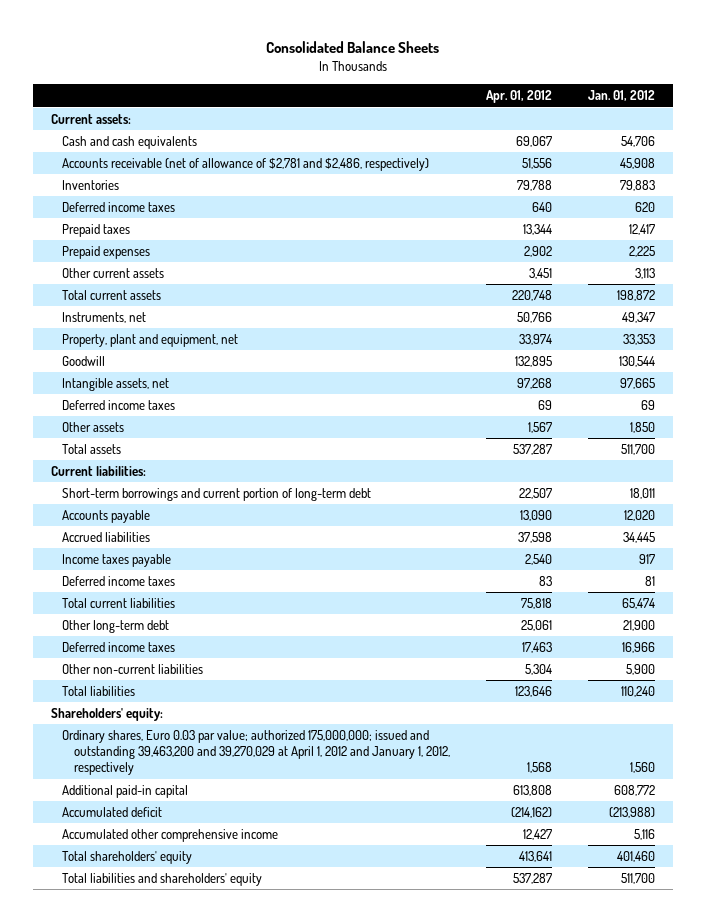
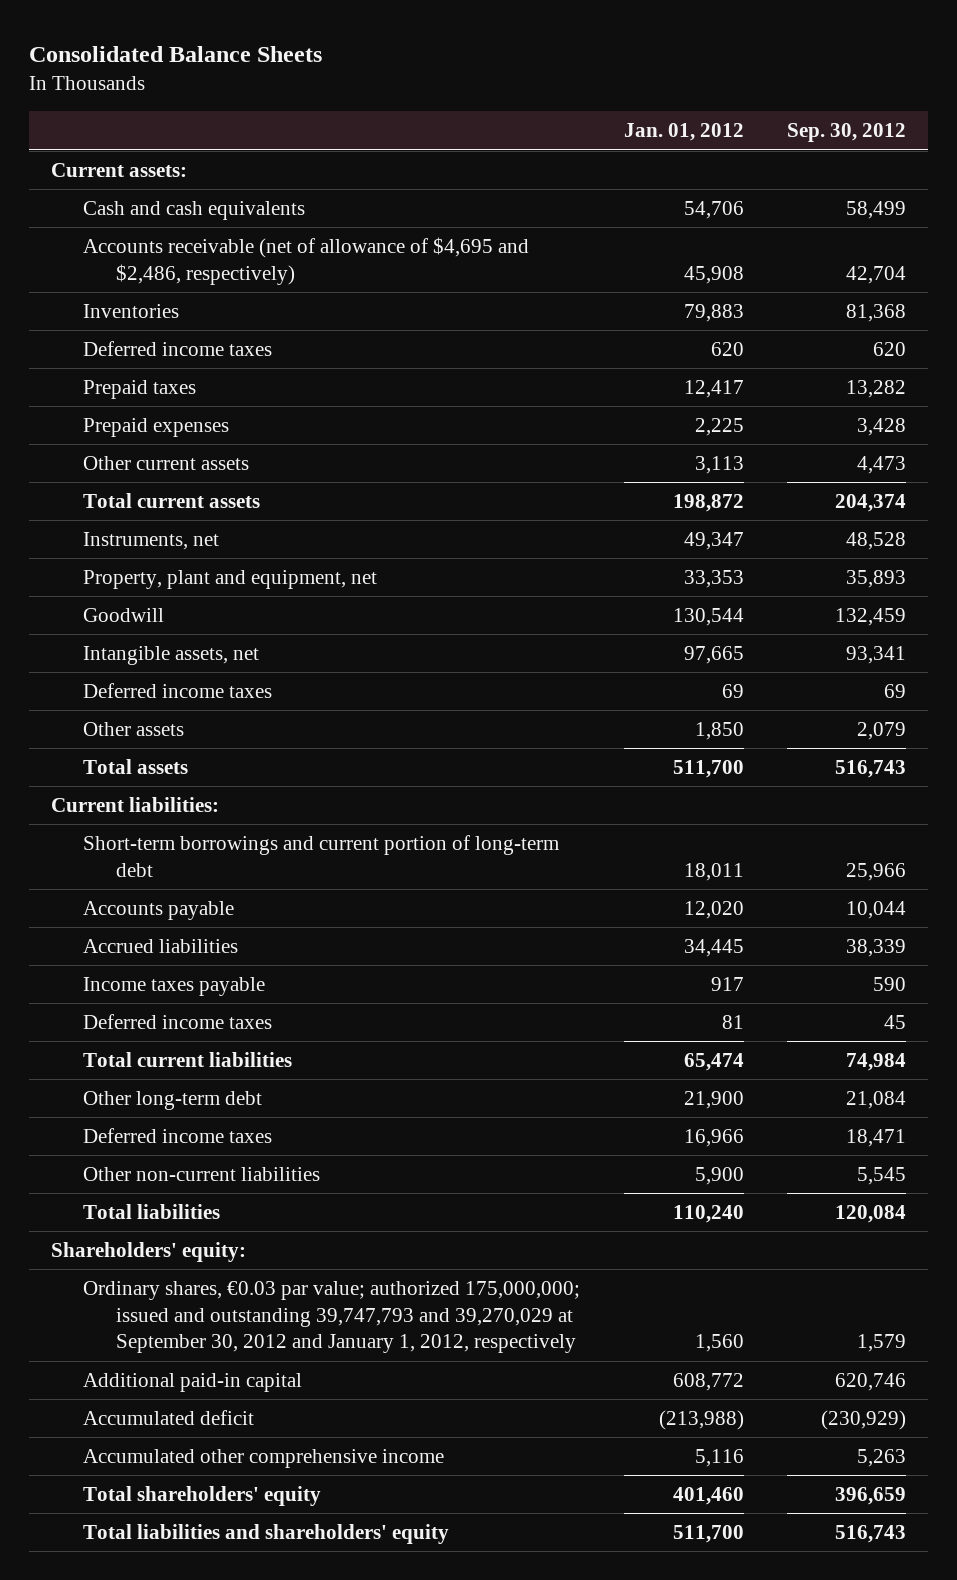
- | Apr. 01, 2012 | Jan. 01, 2012
+ | Jan. 01, 2012 | Sep. 30, 2012
- Accounts receivable (net of allowance of $2,781 and $2,486, respectively) | 51,556 | 45,908
+ Accounts receivable (net of allowance of $4,695 and $2,486, respectively) | 45,908 | 42,704
- Ordinary shares, Euro 0.03 par value; authorized 175,000,000; issued and outstanding 39,463,200 and 39,270,029 at April 1, 2012 and January 1, 2012, respectively | 1,568 | 1,560
+ Ordinary shares, €0.03 par value; authorized 175,000,000; issued and outstanding 39,747,793 and 39,270,029 at September 30, 2012 and January 1, 2012, respectively | 1,560 | 1,579

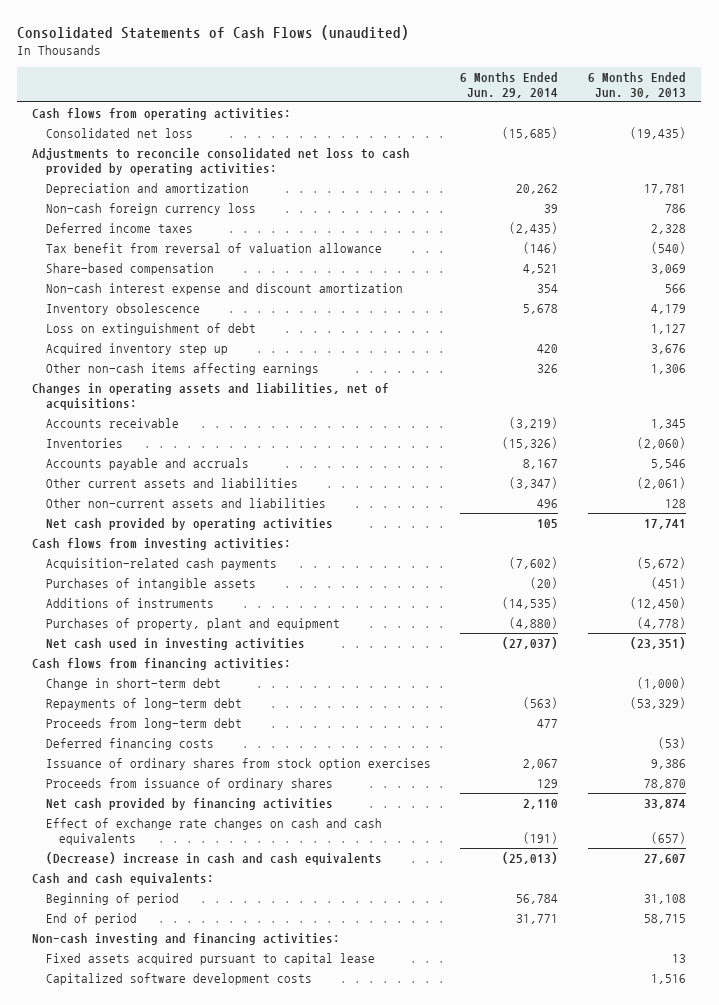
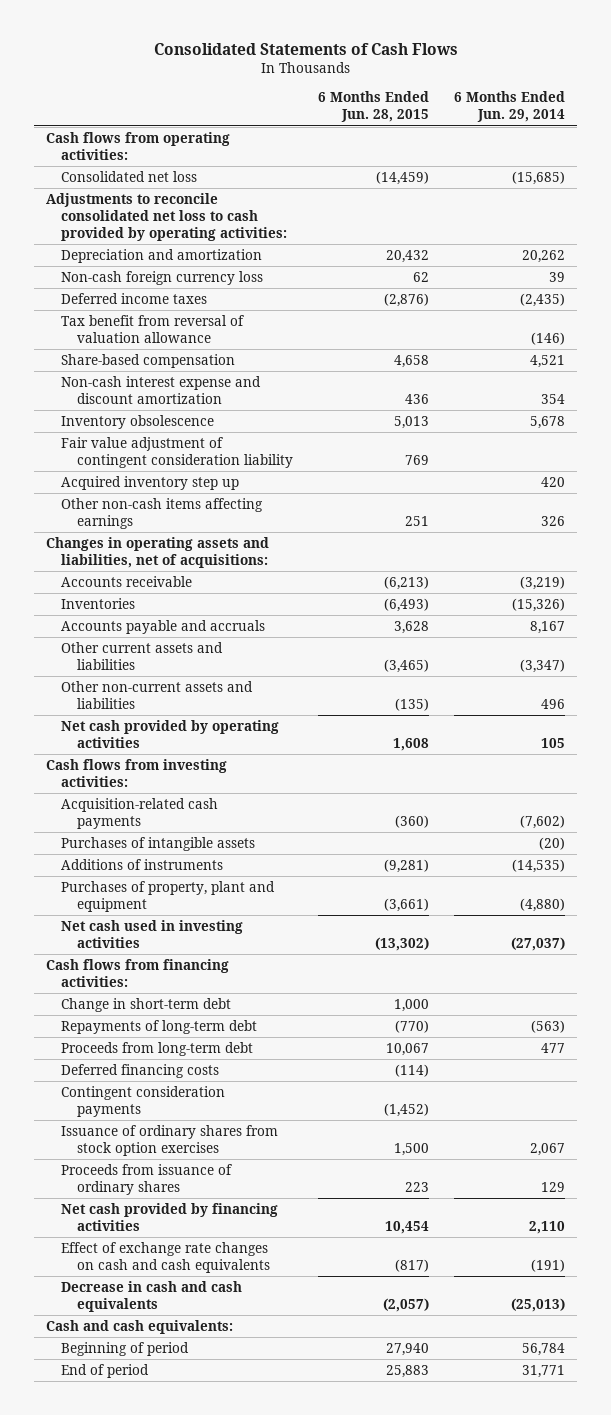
- Consolidated Statements of Cash Flows (unaudited)
+ Consolidated Statements of Cash Flows
- | 6 Months Ended Jun. 29, 2014 | 6 Months Ended Jun. 30, 2013
+ | 6 Months Ended Jun. 28, 2015 | 6 Months Ended Jun. 29, 2014
- Loss on extinguishment of debt | | 1,127
+ Fair value adjustment of contingent consideration liability | 769 |
+ Contingent consideration payments | (1,452) |
- (Decrease) increase in cash and cash equivalents | (25,013) | 27,607
+ Decrease in cash and cash equivalents | (2,057) | (25,013)
- Non-cash investing and financing activities:
- Fixed assets acquired pursuant to capital lease | | 13
- Capitalized software development costs | | 1,516

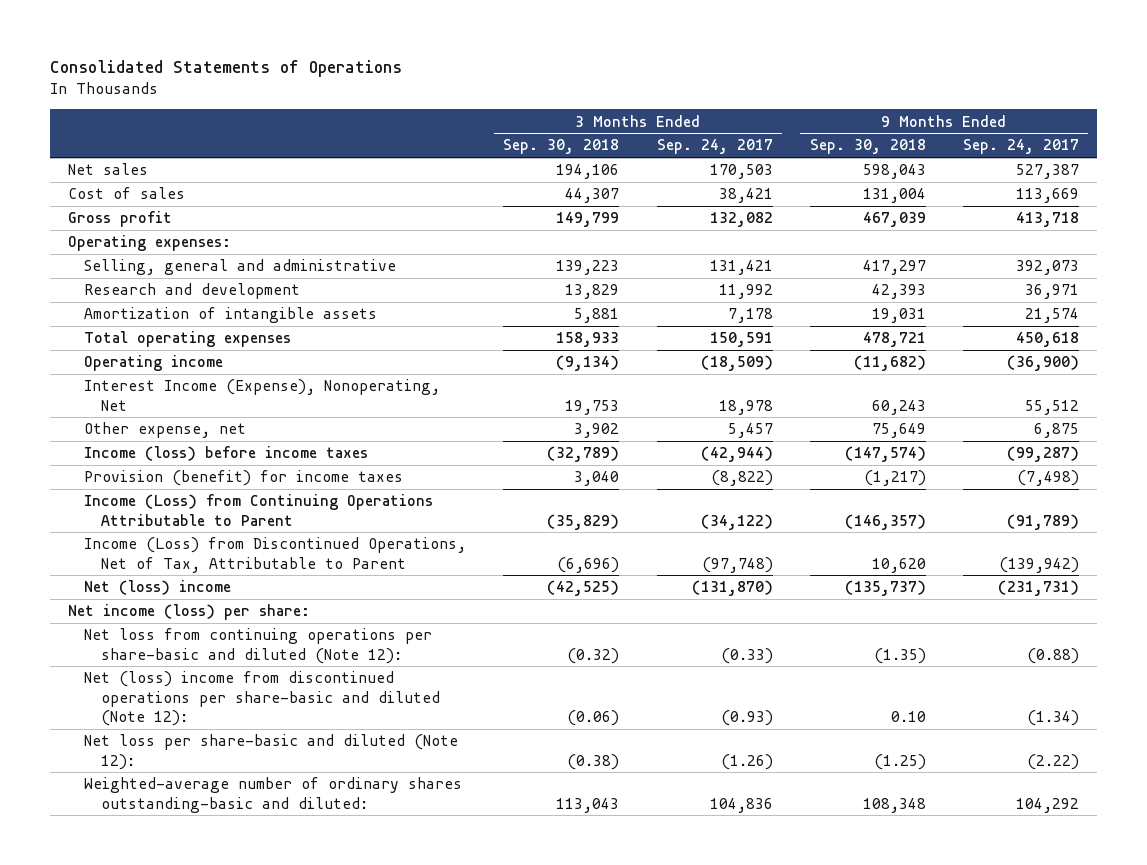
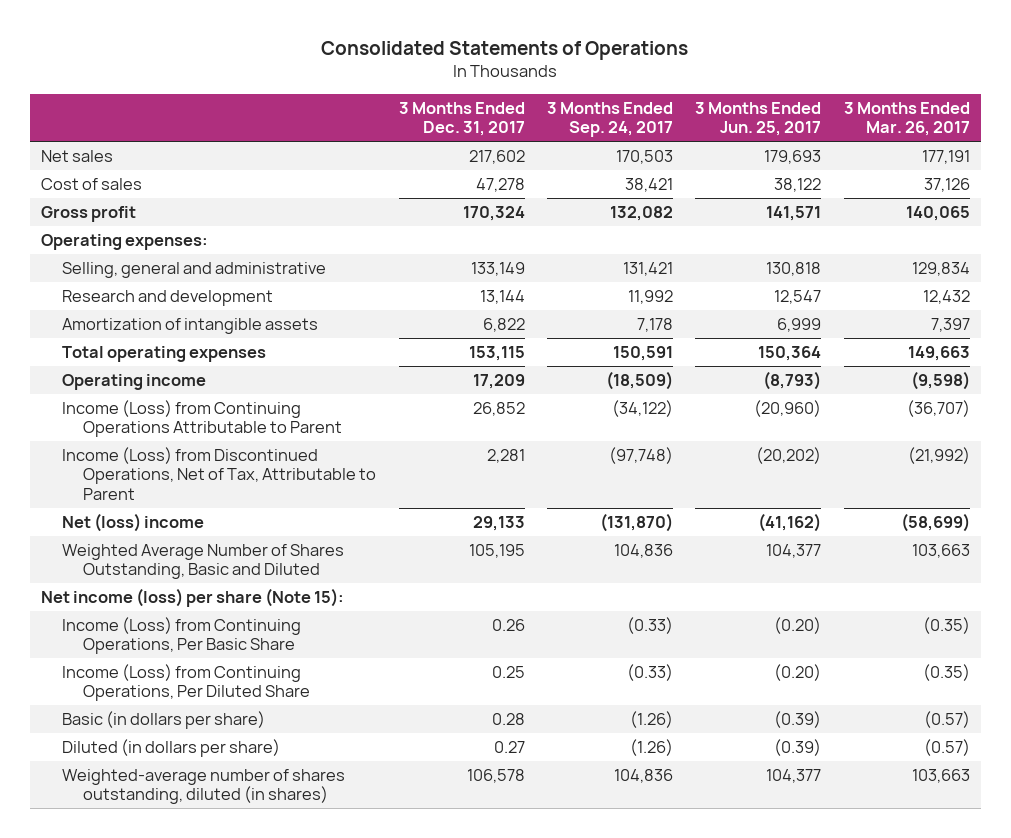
- | 3 Months Ended Sep. 30, 2018 | 3 Months Ended Sep. 24, 2017 | 9 Months Ended Sep. 30, 2018 | 9 Months Ended Sep. 24, 2017
+ | 3 Months Ended Dec. 31, 2017 | 3 Months Ended Sep. 24, 2017 | 3 Months Ended Jun. 25, 2017 | 3 Months Ended Mar. 26, 2017
- Interest Income (Expense), Nonoperating, Net | 19,753 | 18,978 | 60,243 | 55,512
- Other expense, net | 3,902 | 5,457 | 75,649 | 6,875
- Income (loss) before income taxes | (32,789) | (42,944) | (147,574) | (99,287)
- Provision (benefit) for income taxes | 3,040 | (8,822) | (1,217) | (7,498)
- Net income (loss) per share:
- Net loss from continuing operations per share-basic and diluted (Note 12): | (0.32) | (0.33) | (1.35) | (0.88)
- Net (loss) income from discontinued operations per share-basic and diluted (Note 12): | (0.06) | (0.93) | 0.10 | (1.34)
- Net loss per share-basic and diluted (Note 12): | (0.38) | (1.26) | (1.25) | (2.22)
- Weighted-average number of ordinary shares outstanding-basic and diluted: | 113,043 | 104,836 | 108,348 | 104,292
+ Weighted Average Number of Shares Outstanding, Basic and Diluted | 105,195 | 104,836 | 104,377 | 103,663
+ Net income (loss) per share (Note 15):
+ Income (Loss) from Continuing Operations, Per Basic Share | 0.26 | (0.33) | (0.20) | (0.35)
+ Income (Loss) from Continuing Operations, Per Diluted Share | 0.25 | (0.33) | (0.20) | (0.35)
+ Basic (in dollars per share) | 0.28 | (1.26) | (0.39) | (0.57)
+ Diluted (in dollars per share) | 0.27 | (1.26) | (0.39) | (0.57)
+ Weighted-average number of shares outstanding, diluted (in shares) | 106,578 | 104,836 | 104,377 | 103,663

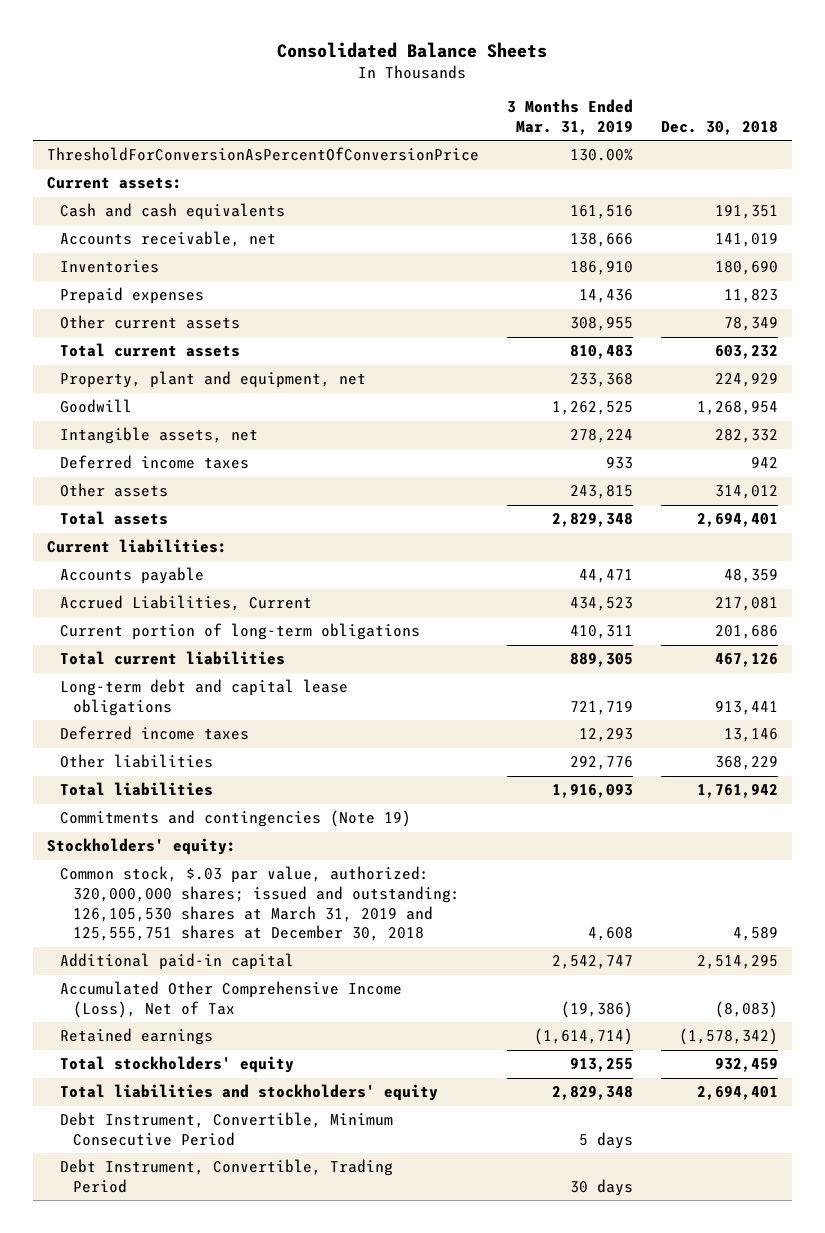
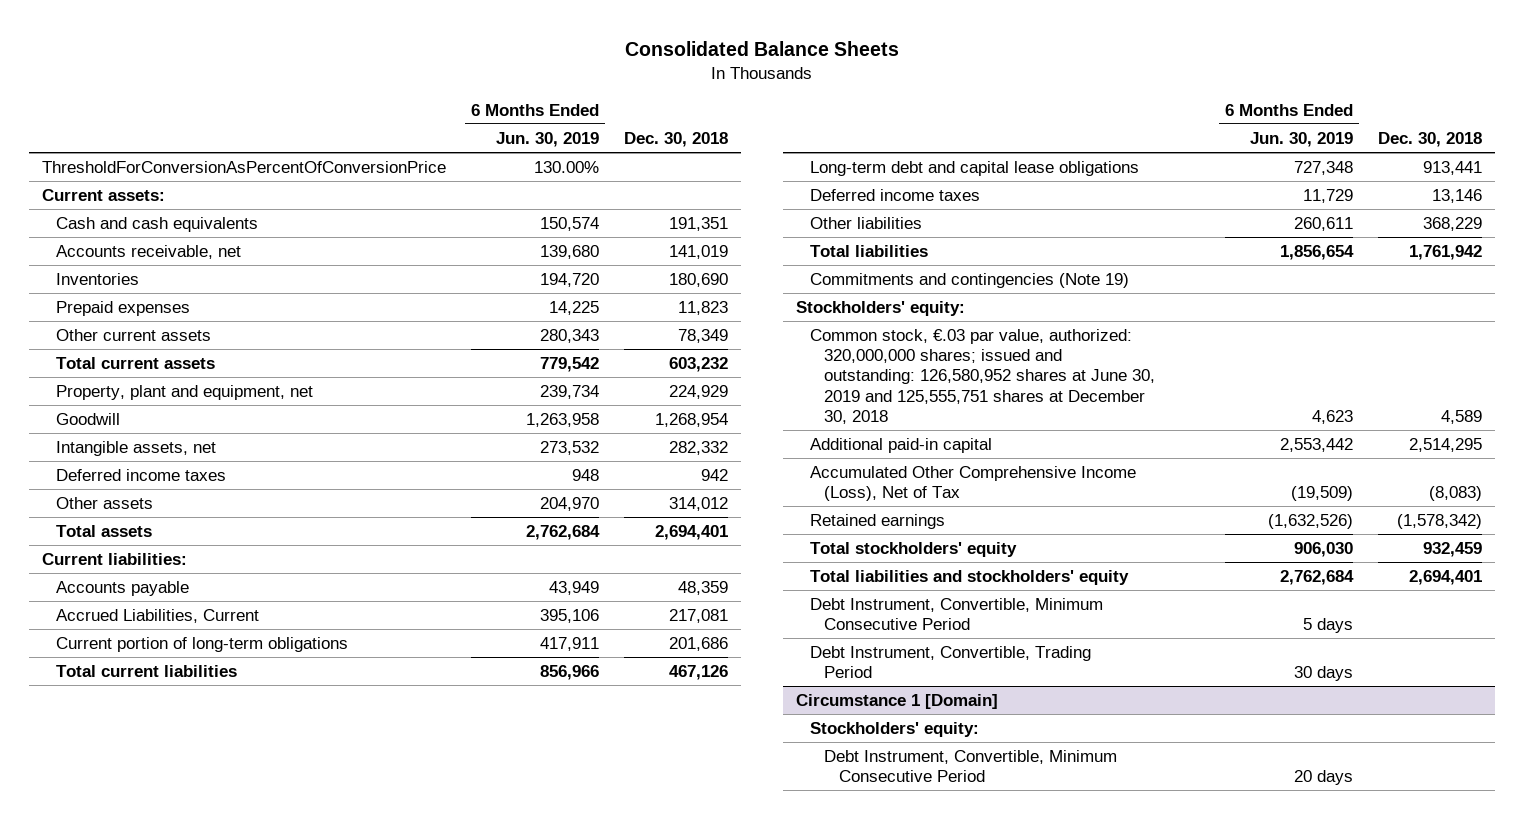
- | 3 Months Ended Mar. 31, 2019 | Dec. 30, 2018
+ | 6 Months Ended Jun. 30, 2019 | Dec. 30, 2018
- Common stock, $.03 par value, authorized: 320,000,000 shares; issued and outstanding: 126,105,530 shares at March 31, 2019 and 125,555,751 shares at December 30, 2018 | 4,608 | 4,589
+ Common stock, €.03 par value, authorized: 320,000,000 shares; issued and outstanding: 126,580,952 shares at June 30, 2019 and 125,555,751 shares at December 30, 2018 | 4,623 | 4,589
+ Circumstance 1 [Domain]
+ Stockholders' equity:
+ Debt Instrument, Convertible, Minimum Consecutive Period | 20 days |

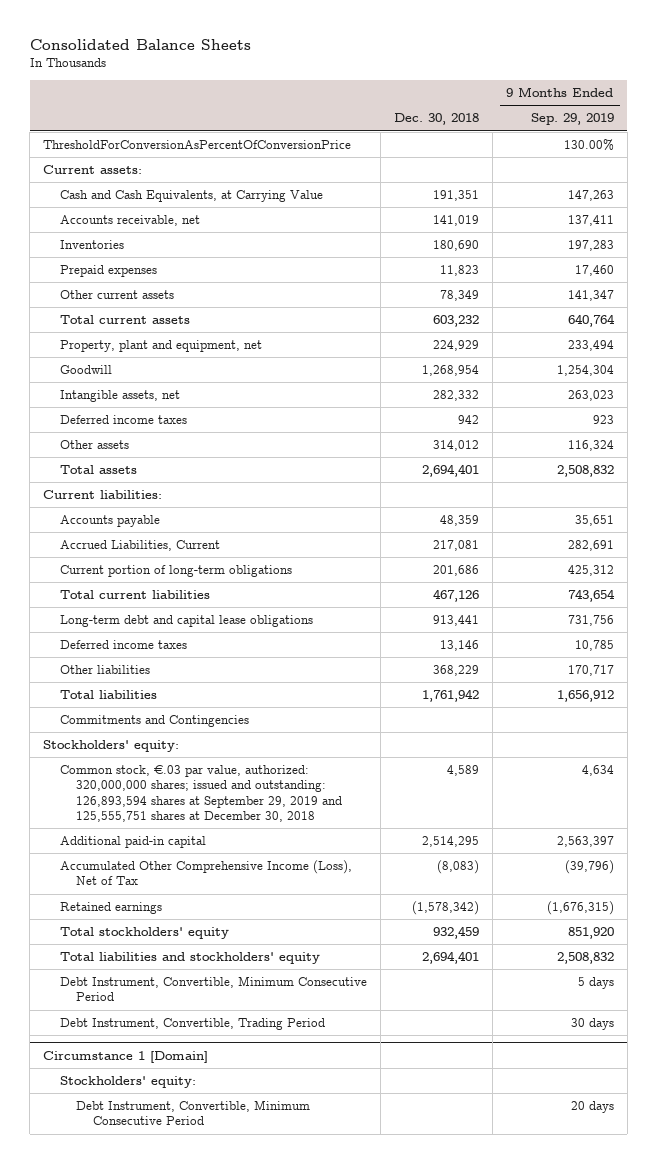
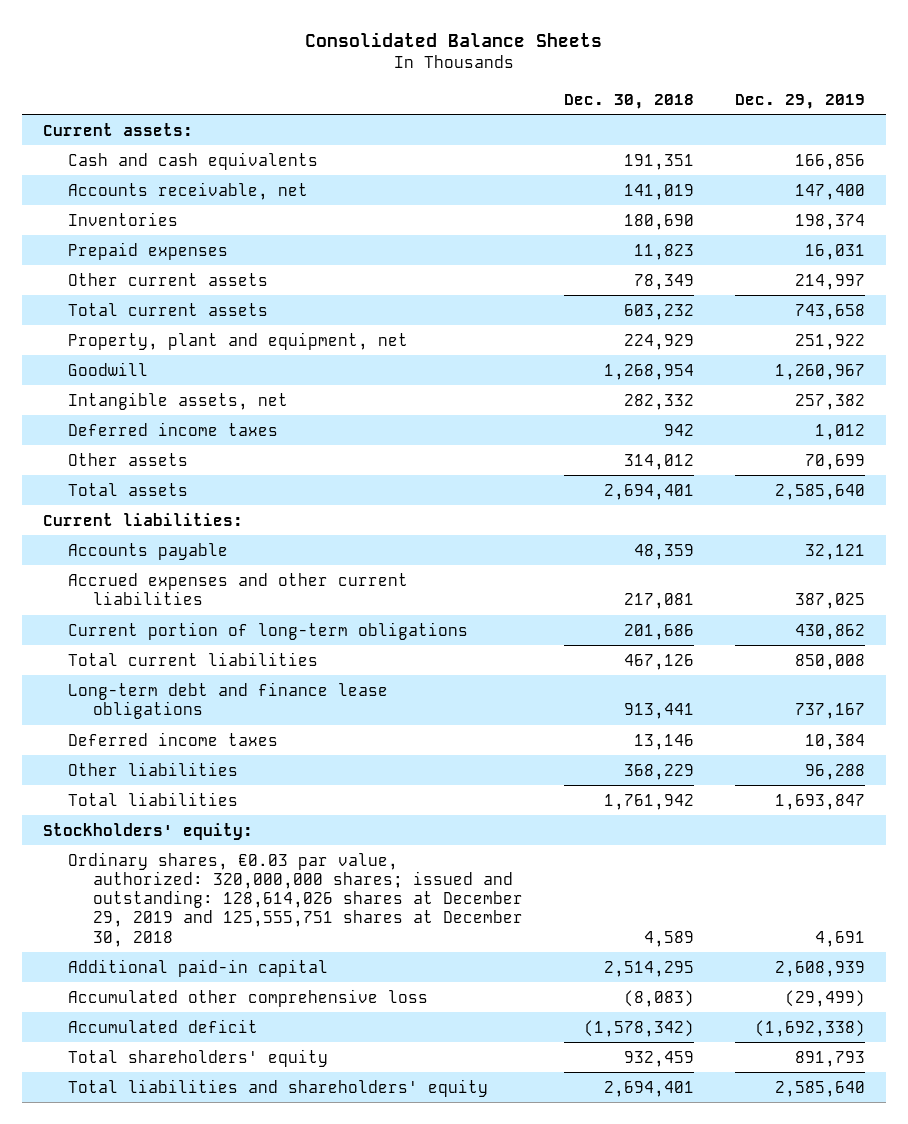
- | Dec. 30, 2018 | 9 Months Ended Sep. 29, 2019
+ | Dec. 30, 2018 | Dec. 29, 2019
- ThresholdForConversionAsPercentOfConversionPrice | | 130.00%
- Cash and Cash Equivalents, at Carrying Value | 191,351 | 147,263
+ Cash and cash equivalents | 191,351 | 166,856
- Accrued Liabilities, Current | 217,081 | 282,691
+ Accrued expenses and other current liabilities | 217,081 | 387,025
- Long-term debt and capital lease obligations | 913,441 | 731,756
+ Long-term debt and finance lease obligations | 913,441 | 737,167
- Commitments and Contingencies
- Common stock, €.03 par value, authorized: 320,000,000 shares; issued and outstanding: 126,893,594 shares at September 29, 2019 and 125,555,751 shares at December 30, 2018 | 4,589 | 4,634
+ Ordinary shares, €0.03 par value, authorized: 320,000,000 shares; issued and outstanding: 128,614,026 shares at December 29, 2019 and 125,555,751 shares at December 30, 2018 | 4,589 | 4,691
- Accumulated Other Comprehensive Income (Loss), Net of Tax | (8,083) | (39,796)
- Retained earnings | (1,578,342) | (1,676,315)
- Total stockholders' equity | 932,459 | 851,920
- Total liabilities and stockholders' equity | 2,694,401 | 2,508,832
- Debt Instrument, Convertible, Minimum Consecutive Period | | 5 days
- Debt Instrument, Convertible, Trading Period | | 30 days
- Circumstance 1 [Domain]
- Stockholders' equity:
- Debt Instrument, Convertible, Minimum Consecutive Period | | 20 days
+ Accumulated other comprehensive loss | (8,083) | (29,499)
+ Accumulated deficit | (1,578,342) | (1,692,338)
+ Total shareholders' equity | 932,459 | 891,793
+ Total liabilities and shareholders' equity | 2,694,401 | 2,585,640

